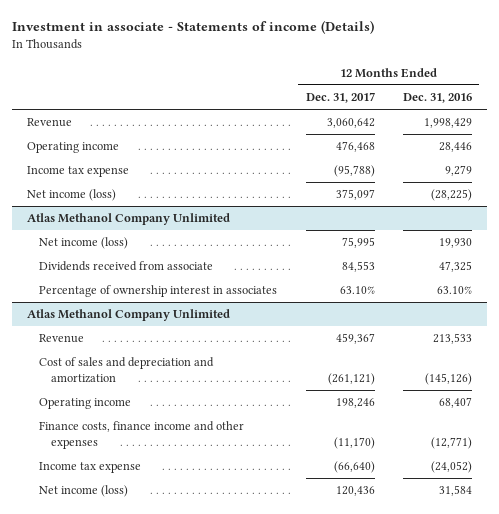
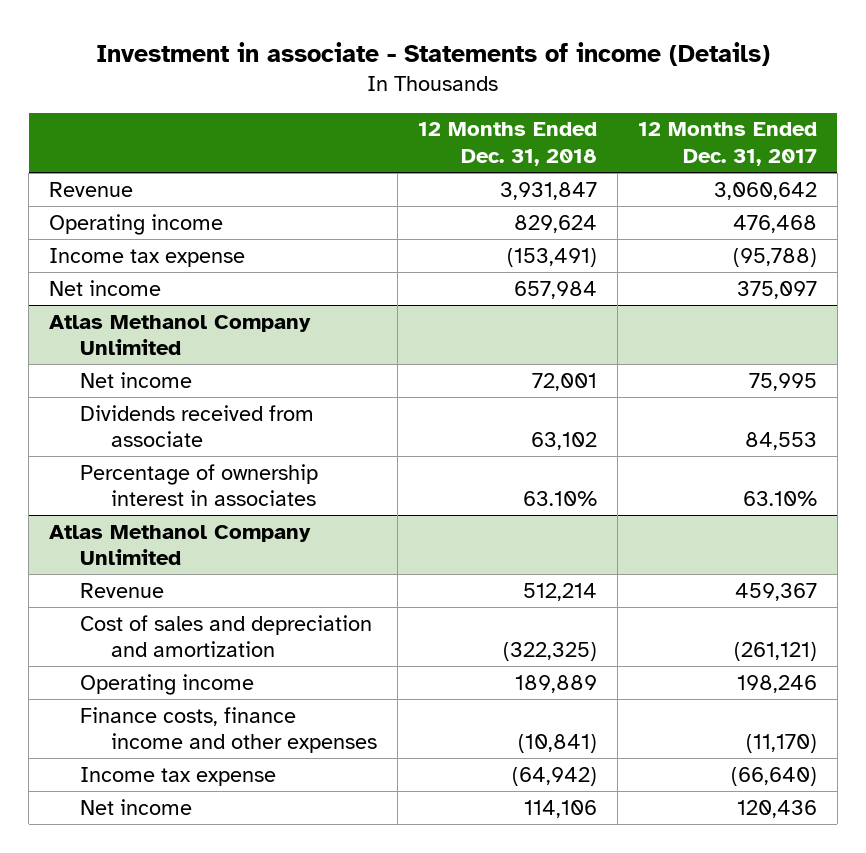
- | 12 Months Ended Dec. 31, 2017 | 12 Months Ended Dec. 31, 2016
+ | 12 Months Ended Dec. 31, 2018 | 12 Months Ended Dec. 31, 2017
- Net income (loss) | 375,097 | (28,225)
+ Net income | 657,984 | 375,097
@ Atlas Methanol Company Unlimited
- Net income (loss) | 75,995 | 19,930
+ Net income | 72,001 | 75,995
- Net income (loss) | 120,436 | 31,584
+ Net income | 114,106 | 120,436

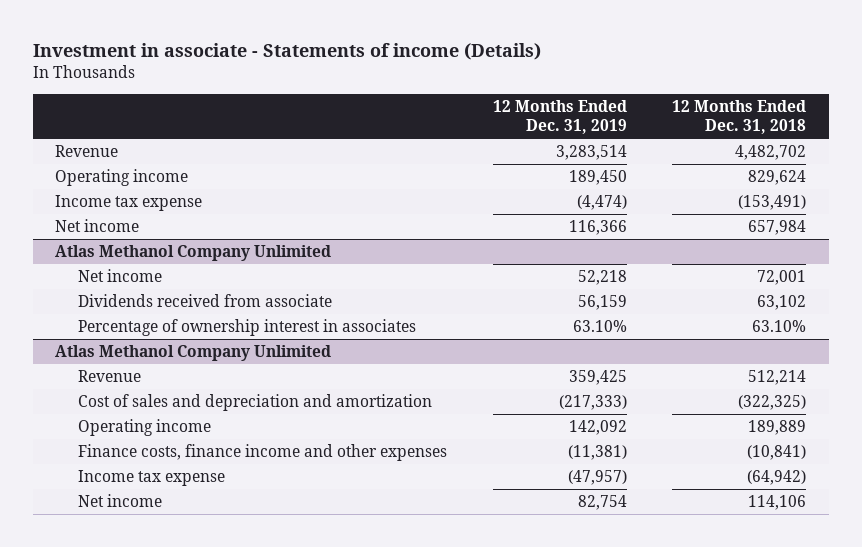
- | 12 Months Ended Dec. 31, 2018 | 12 Months Ended Dec. 31, 2017
+ | 12 Months Ended Dec. 31, 2019 | 12 Months Ended Dec. 31, 2018
- Revenue | 3,931,847 | 3,060,642
+ Revenue | 3,283,514 | 4,482,702

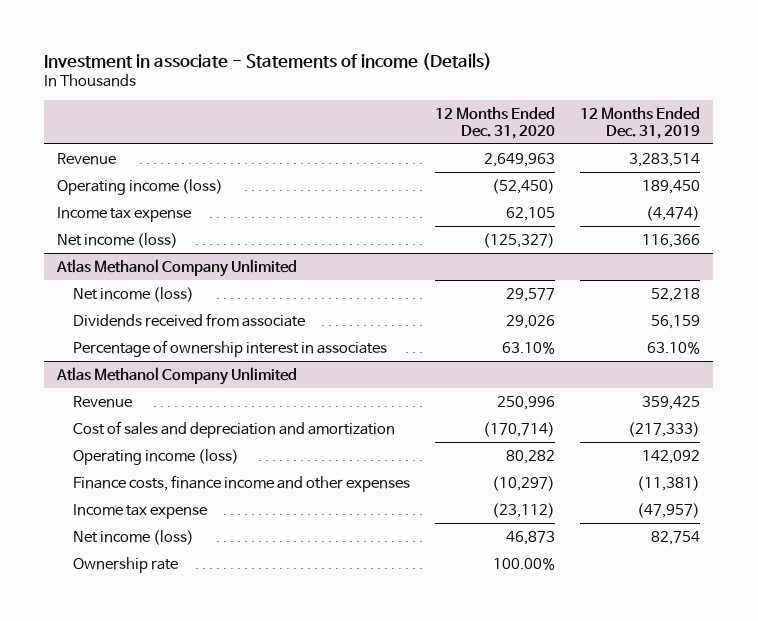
- | 12 Months Ended Dec. 31, 2019 | 12 Months Ended Dec. 31, 2018
+ | 12 Months Ended Dec. 31, 2020 | 12 Months Ended Dec. 31, 2019
- Operating income | 189,450 | 829,624
+ Operating income (loss) | (52,450) | 189,450
- Net income | 116,366 | 657,984
+ Net income (loss) | (125,327) | 116,366
@ Atlas Methanol Company Unlimited
- Net income | 52,218 | 72,001
+ Net income (loss) | 29,577 | 52,218
- Operating income | 142,092 | 189,889
+ Operating income (loss) | 80,282 | 142,092
- Net income | 82,754 | 114,106
+ Net income (loss) | 46,873 | 82,754
+ Ownership rate | 100.00% |

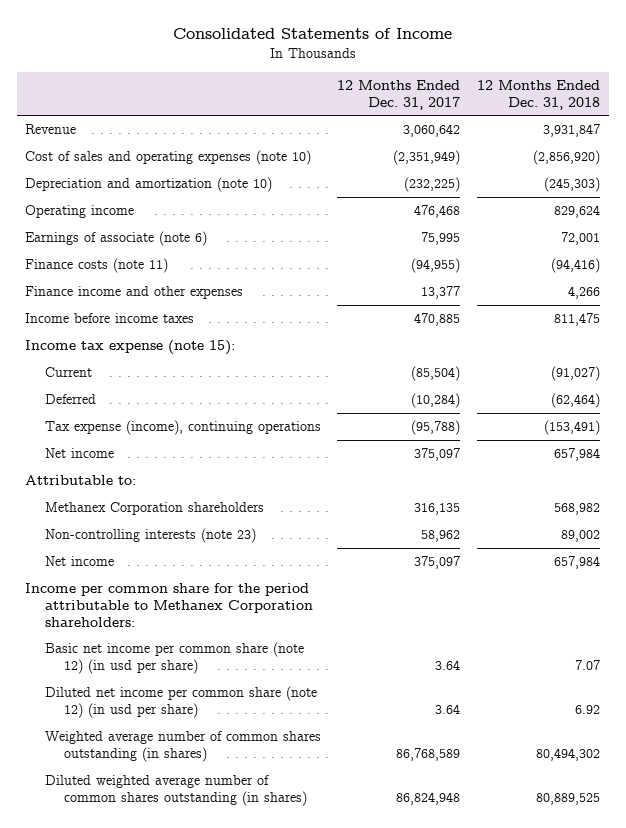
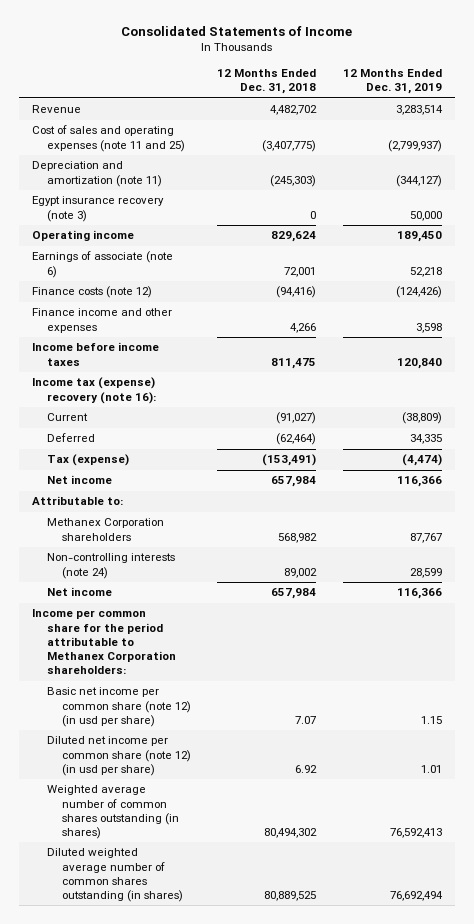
- | 12 Months Ended Dec. 31, 2017 | 12 Months Ended Dec. 31, 2018
+ | 12 Months Ended Dec. 31, 2018 | 12 Months Ended Dec. 31, 2019
- Revenue | 3,060,642 | 3,931,847
- Cost of sales and operating expenses (note 10) | (2,351,949) | (2,856,920)
- Depreciation and amortization (note 10) | (232,225) | (245,303)
+ Revenue | 4,482,702 | 3,283,514
+ Cost of sales and operating expenses (note 11 and 25) | (3,407,775) | (2,799,937)
+ Depreciation and amortization (note 11) | (245,303) | (344,127)
+ Egypt insurance recovery (note 3) | 0 | 50,000
- Finance costs (note 11) | (94,955) | (94,416)
+ Finance costs (note 12) | (94,416) | (124,426)
- Income tax expense (note 15):
+ Income tax (expense) recovery (note 16):
- Tax expense (income), continuing operations | (95,788) | (153,491)
+ Tax (expense) | (153,491) | (4,474)
- Non-controlling interests (note 23) | 58,962 | 89,002
+ Non-controlling interests (note 24) | 89,002 | 28,599

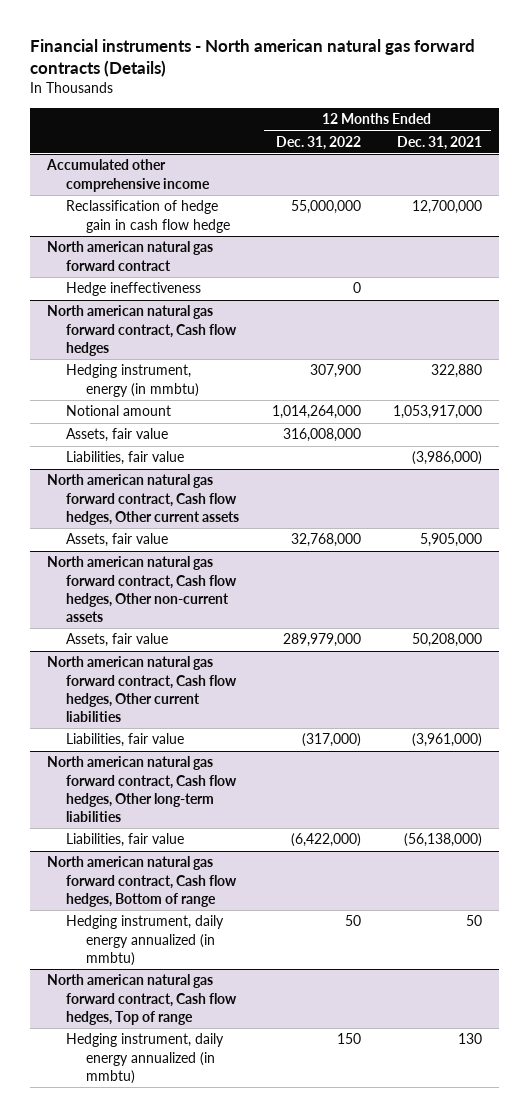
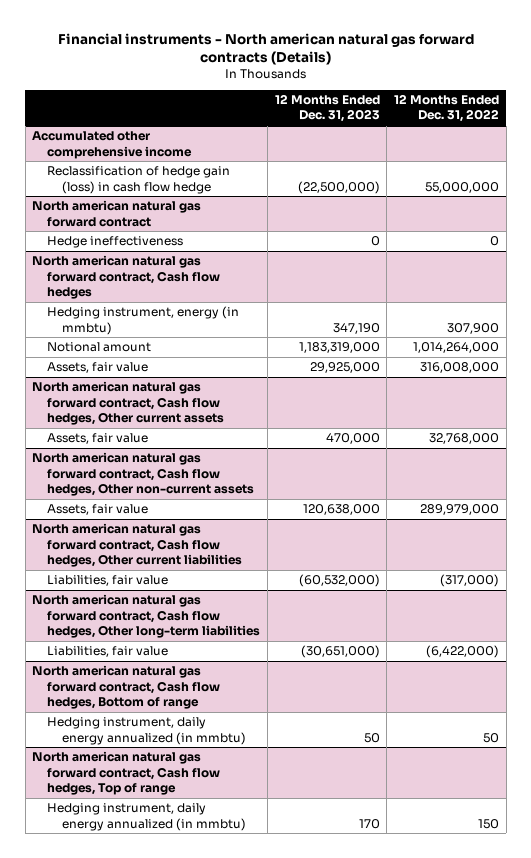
- | 12 Months Ended Dec. 31, 2022 | 12 Months Ended Dec. 31, 2021
+ | 12 Months Ended Dec. 31, 2023 | 12 Months Ended Dec. 31, 2022
@ Accumulated other comprehensive income
- Reclassification of hedge gain in cash flow hedge | 55,000,000 | 12,700,000
+ Reclassification of hedge gain (loss) in cash flow hedge | (22,500,000) | 55,000,000
@ North american natural gas forward contract, Cash flow hedges
- Liabilities, fair value | | (3,986,000)

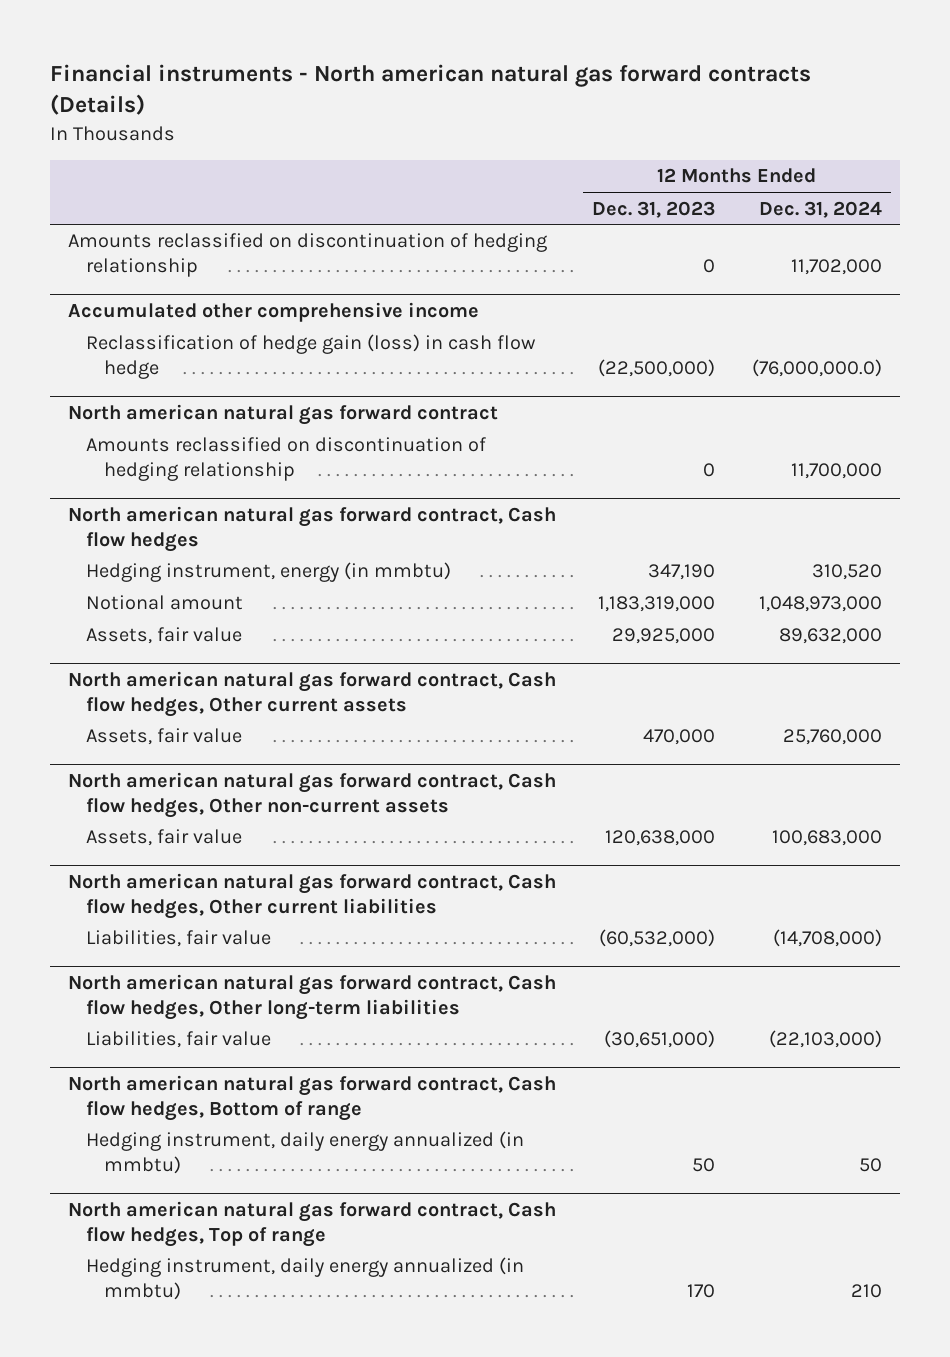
- | 12 Months Ended Dec. 31, 2023 | 12 Months Ended Dec. 31, 2022
+ | 12 Months Ended Dec. 31, 2023 | 12 Months Ended Dec. 31, 2024
+ Amounts reclassified on discontinuation of hedging relationship | 0 | 11,702,000
@ North american natural gas forward contract
- Hedge ineffectiveness | 0 | 0
+ Amounts reclassified on discontinuation of hedging relationship | 0 | 11,700,000

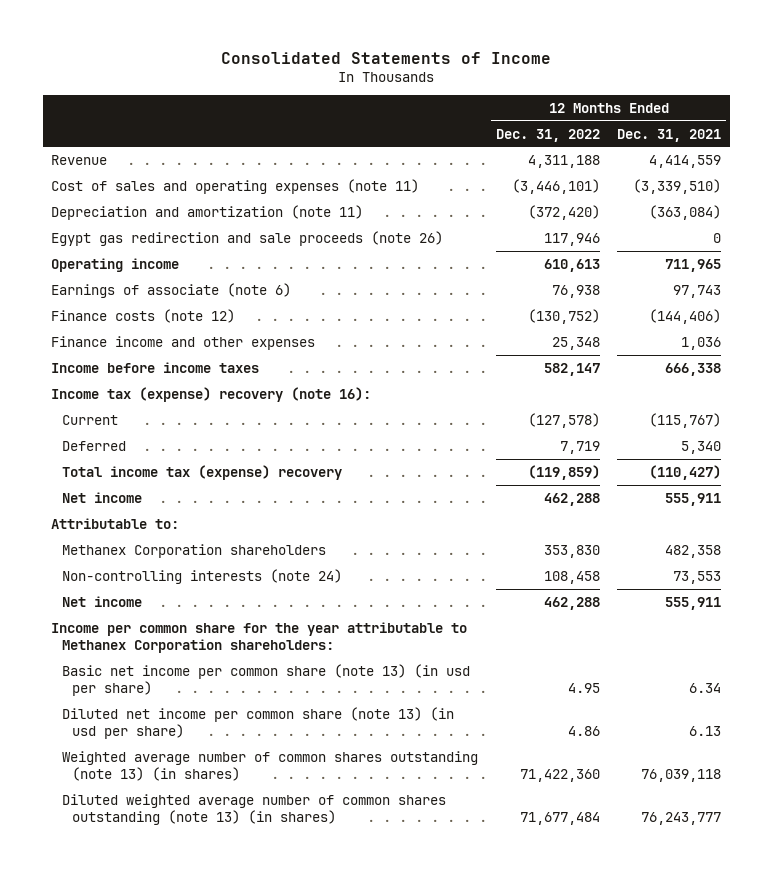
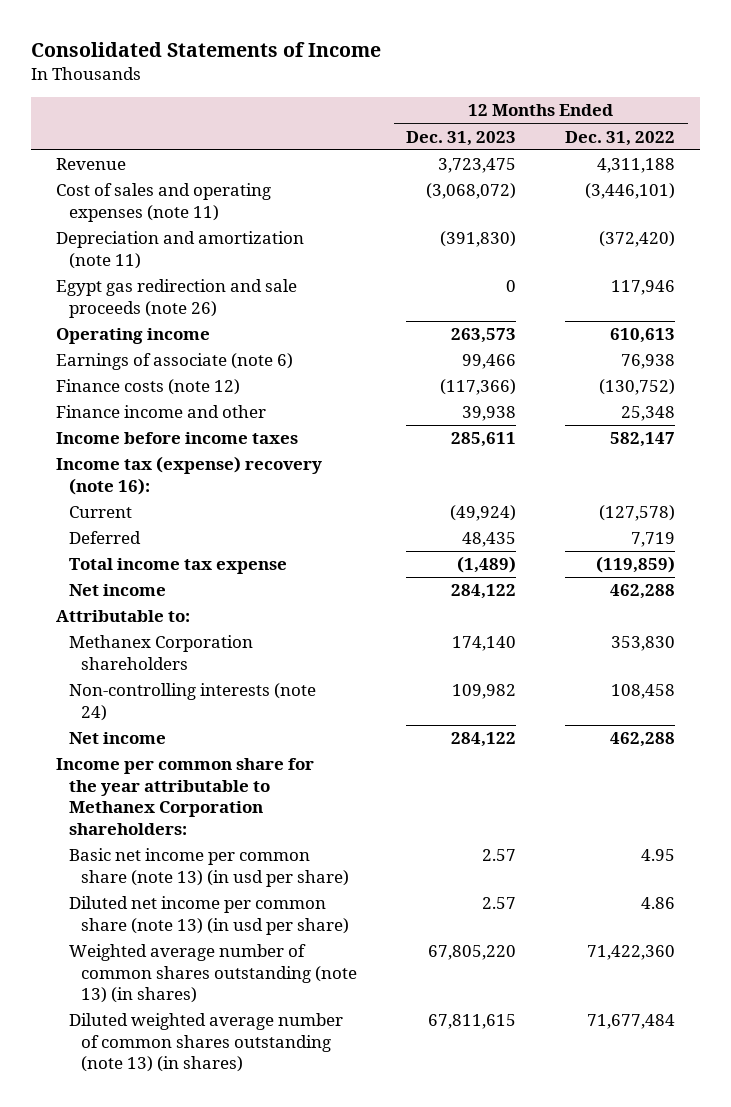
- | 12 Months Ended Dec. 31, 2022 | 12 Months Ended Dec. 31, 2021
+ | 12 Months Ended Dec. 31, 2023 | 12 Months Ended Dec. 31, 2022
- Finance income and other expenses | 25,348 | 1,036
+ Finance income and other | 39,938 | 25,348
- Total income tax (expense) recovery | (119,859) | (110,427)
+ Total income tax expense | (1,489) | (119,859)

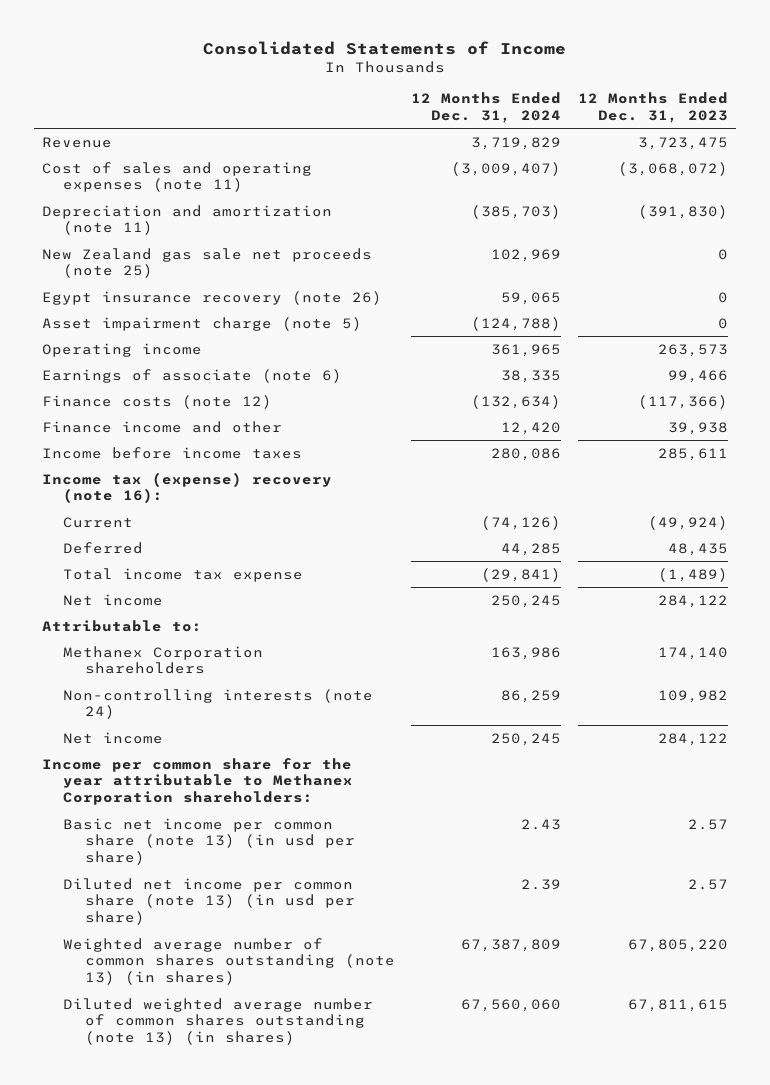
- | 12 Months Ended Dec. 31, 2023 | 12 Months Ended Dec. 31, 2022
+ | 12 Months Ended Dec. 31, 2024 | 12 Months Ended Dec. 31, 2023
- Egypt gas redirection and sale proceeds (note 26) | 0 | 117,946
+ New Zealand gas sale net proceeds (note 25) | 102,969 | 0
+ Egypt insurance recovery (note 26) | 59,065 | 0
+ Asset impairment charge (note 5) | (124,788) | 0

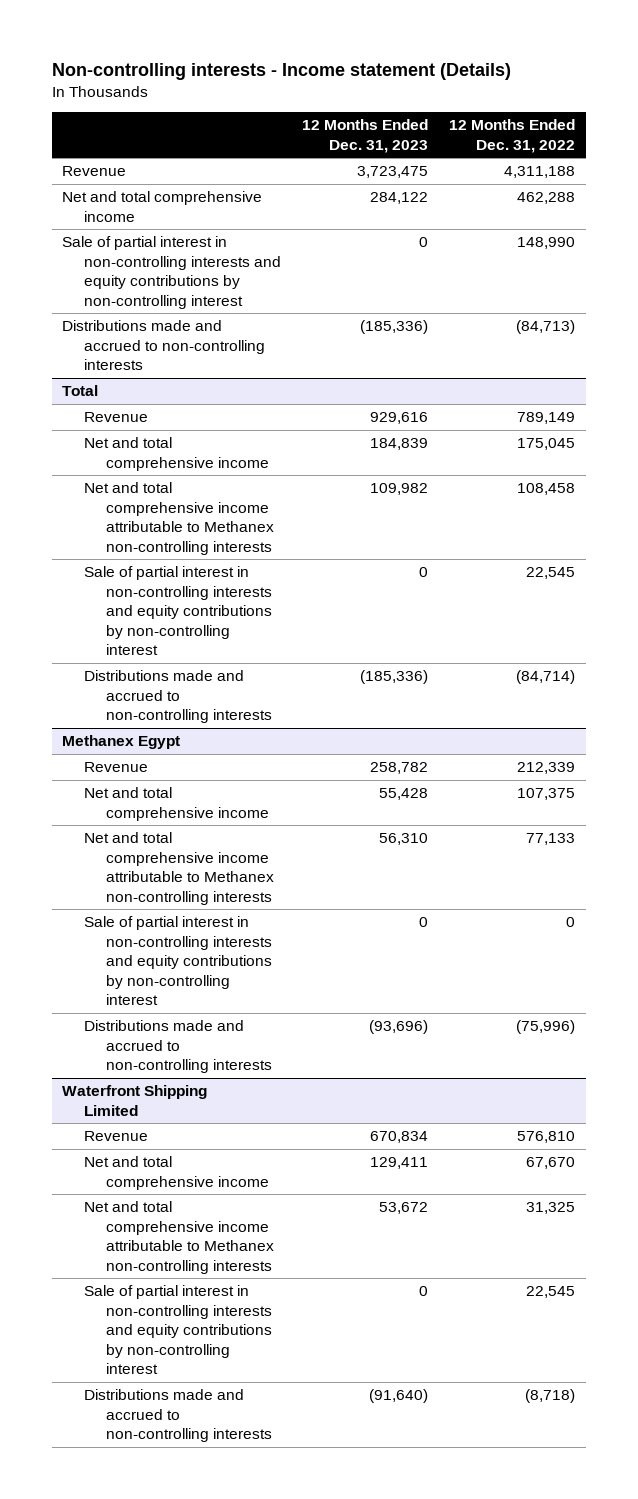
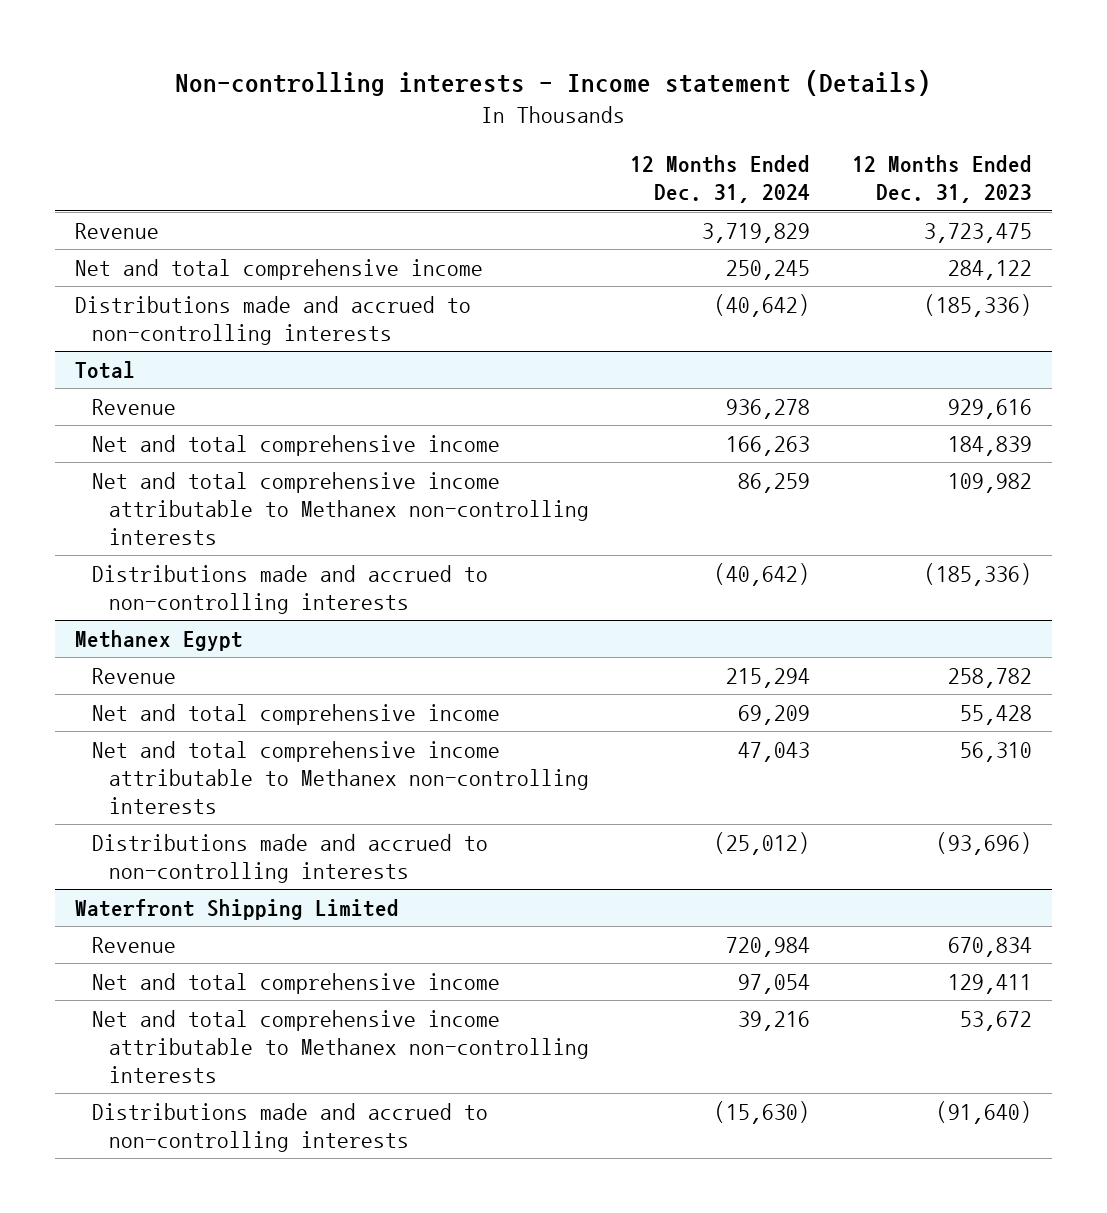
- | 12 Months Ended Dec. 31, 2023 | 12 Months Ended Dec. 31, 2022
+ | 12 Months Ended Dec. 31, 2024 | 12 Months Ended Dec. 31, 2023
- Sale of partial interest in non-controlling interests and equity contributions by non-controlling interest | 0 | 148,990
@ Total
- Sale of partial interest in non-controlling interests and equity contributions by non-controlling interest | 0 | 22,545
@ Methanex Egypt
- Sale of partial interest in non-controlling interests and equity contributions by non-controlling interest | 0 | 0
@ Waterfront Shipping Limited
- Sale of partial interest in non-controlling interests and equity contributions by non-controlling interest | 0 | 22,545

